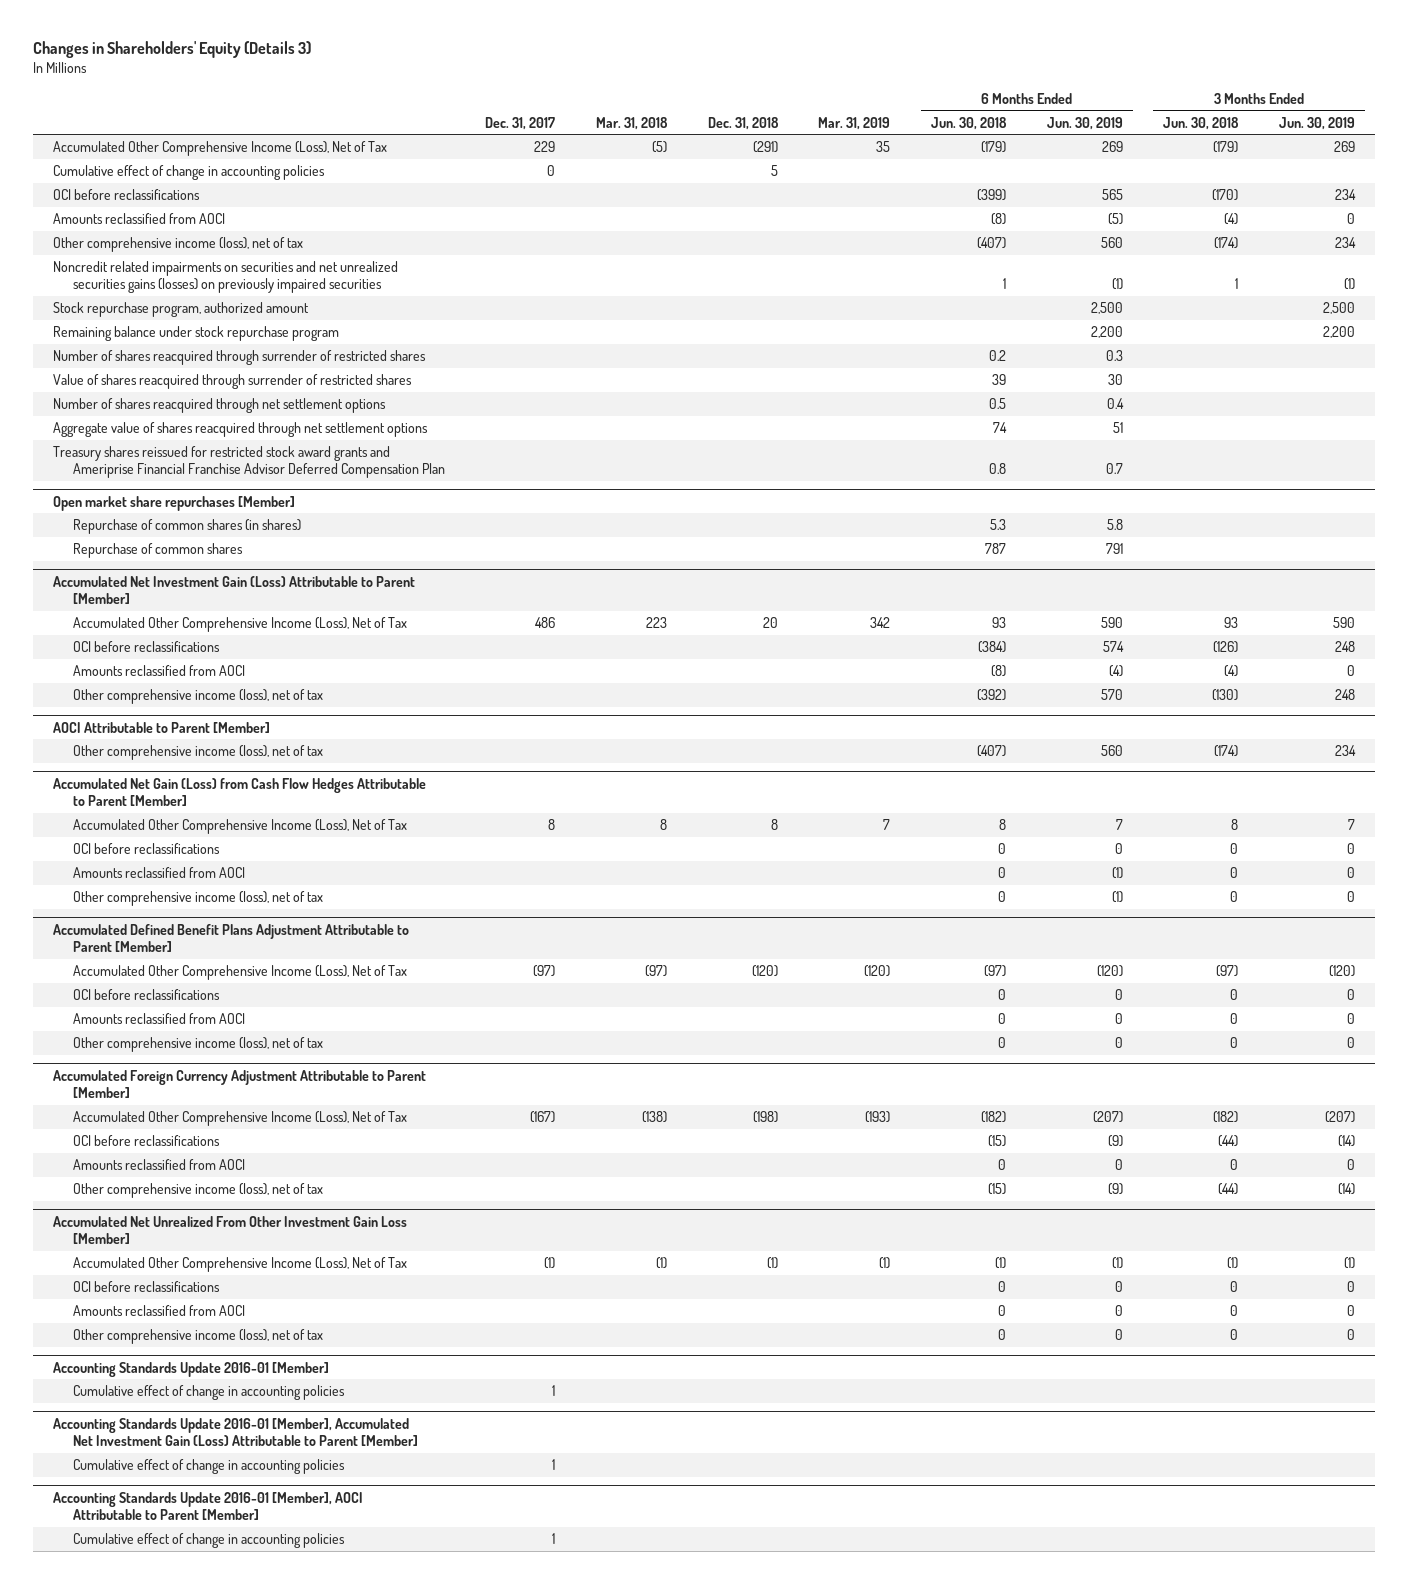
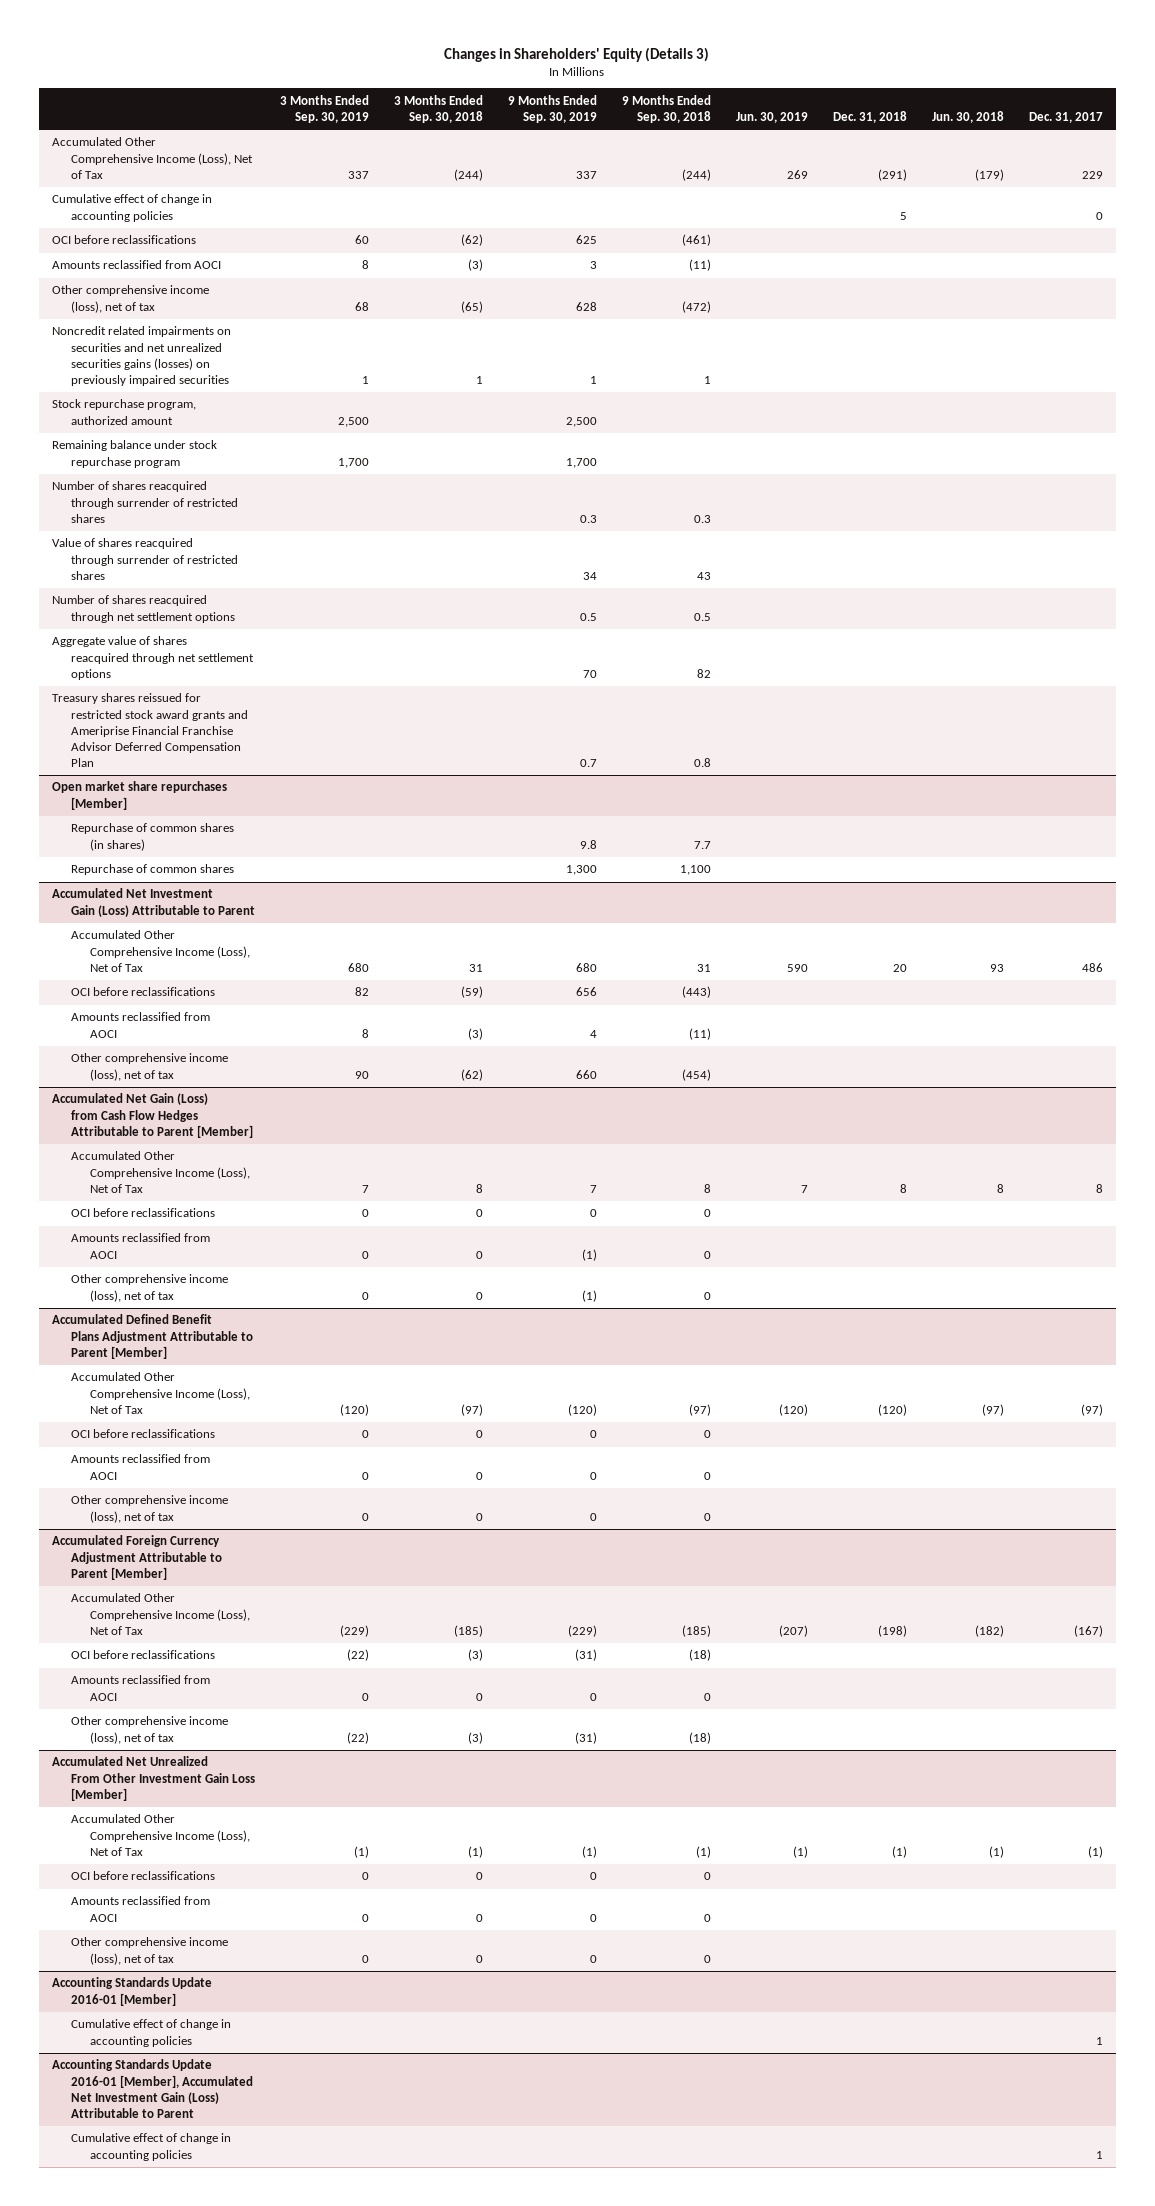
- | Dec. 31, 2017 | Mar. 31, 2018 | Dec. 31, 2018 | Mar. 31, 2019 | 6 Months Ended Jun. 30, 2018 | 6 Months Ended Jun. 30, 2019 | 3 Months Ended Jun. 30, 2018 | 3 Months Ended Jun. 30, 2019
+ | 3 Months Ended Sep. 30, 2019 | 3 Months Ended Sep. 30, 2018 | 9 Months Ended Sep. 30, 2019 | 9 Months Ended Sep. 30, 2018 | Jun. 30, 2019 | Dec. 31, 2018 | Jun. 30, 2018 | Dec. 31, 2017
- Accumulated Net Investment Gain (Loss) Attributable to Parent [Member]
+ Accumulated Net Investment Gain (Loss) Attributable to Parent
- AOCI Attributable to Parent [Member]
- Other comprehensive income (loss), net of tax | | | | | (407) | 560 | (174) | 234
- Accounting Standards Update 2016-01 [Member], Accumulated Net Investment Gain (Loss) Attributable to Parent [Member]
+ Accounting Standards Update 2016-01 [Member], Accumulated Net Investment Gain (Loss) Attributable to Parent
- Accounting Standards Update 2016-01 [Member], AOCI Attributable to Parent [Member]
- Cumulative effect of change in accounting policies | 1 | | | | | | |

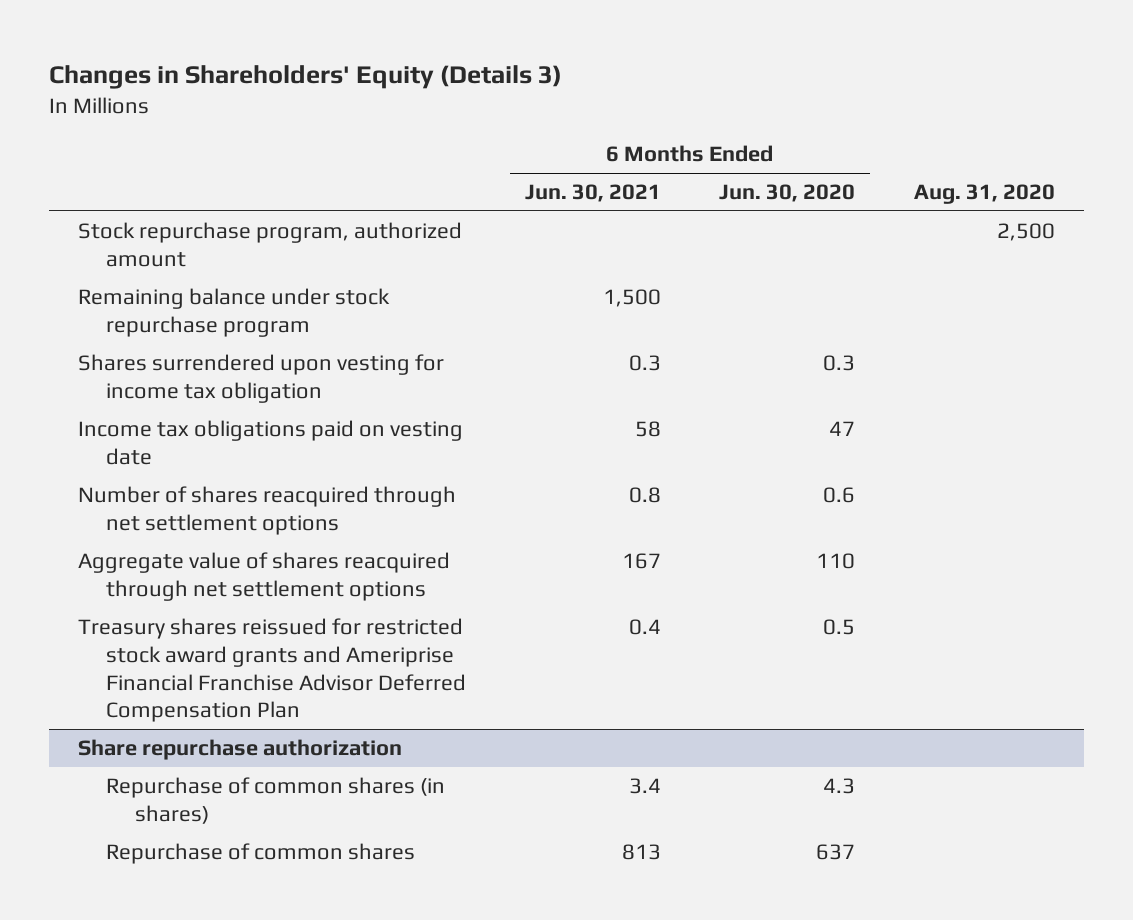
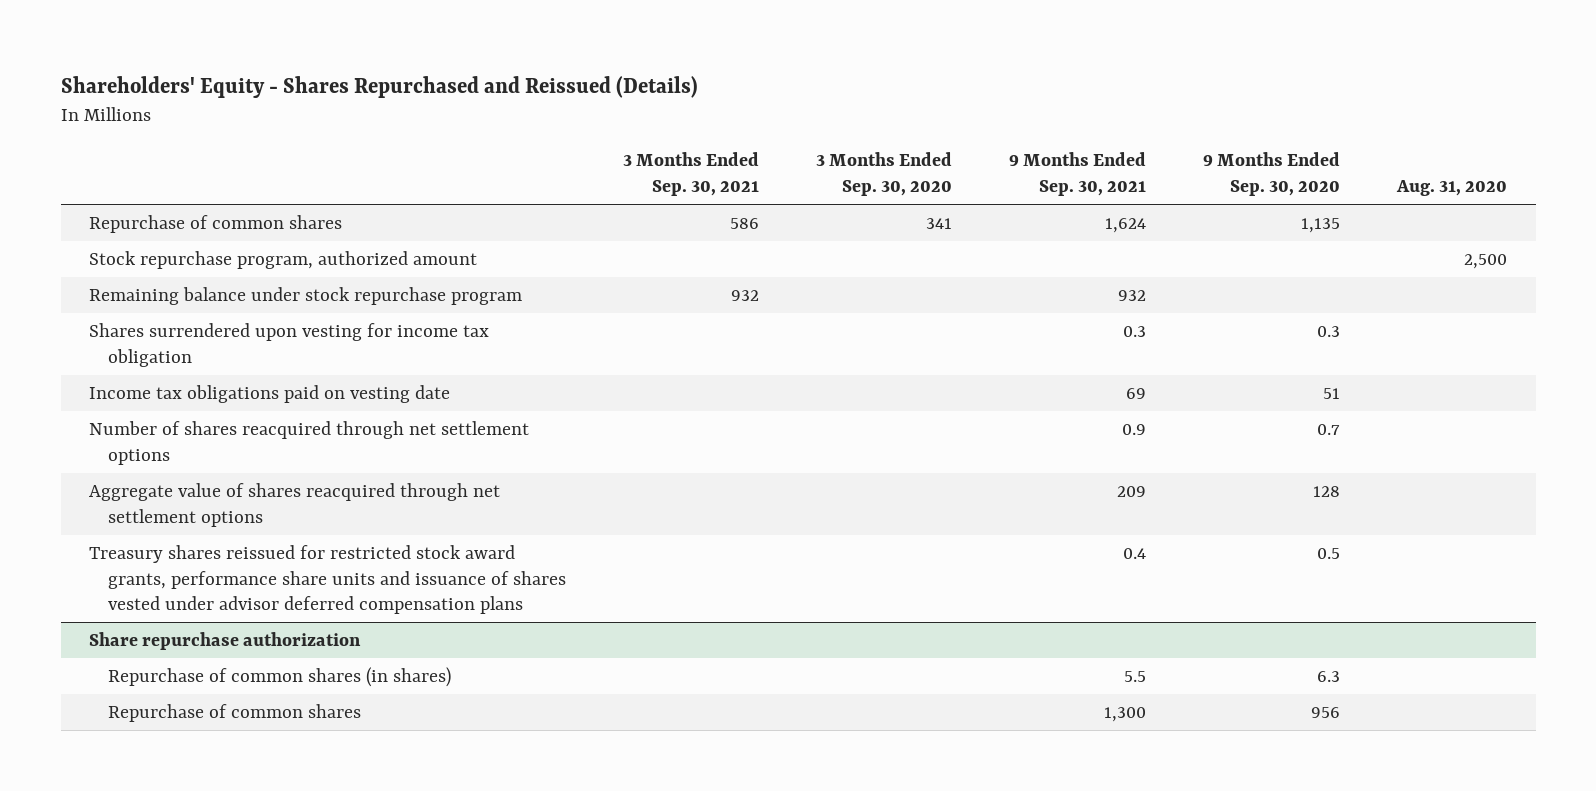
- Changes in Shareholders' Equity (Details 3)
+ Shareholders' Equity - Shares Repurchased and Reissued (Details)
- | 6 Months Ended Jun. 30, 2021 | 6 Months Ended Jun. 30, 2020 | Aug. 31, 2020
+ | 3 Months Ended Sep. 30, 2021 | 3 Months Ended Sep. 30, 2020 | 9 Months Ended Sep. 30, 2021 | 9 Months Ended Sep. 30, 2020 | Aug. 31, 2020
+ Repurchase of common shares | 586 | 341 | 1,624 | 1,135 |
- Treasury shares reissued for restricted stock award grants and Ameriprise Financial Franchise Advisor Deferred Compensation Plan | 0.4 | 0.5 |
+ Treasury shares reissued for restricted stock award grants, performance share units and issuance of shares vested under advisor deferred compensation plans | | | 0.4 | 0.5 |

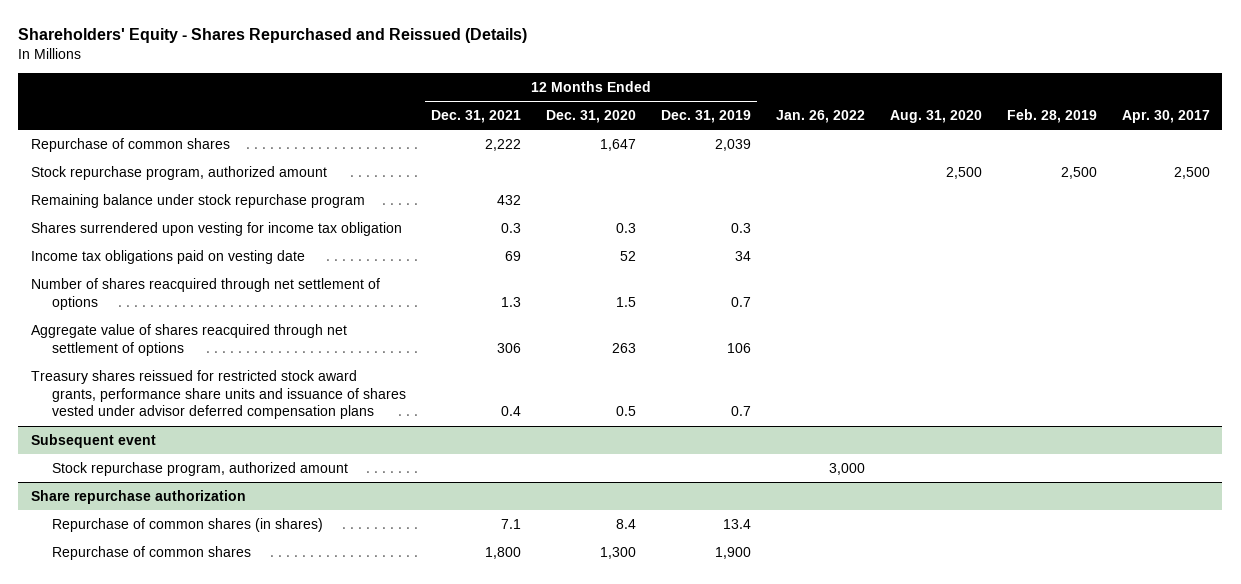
- | 3 Months Ended Sep. 30, 2021 | 3 Months Ended Sep. 30, 2020 | 9 Months Ended Sep. 30, 2021 | 9 Months Ended Sep. 30, 2020 | Aug. 31, 2020
+ | 12 Months Ended Dec. 31, 2021 | 12 Months Ended Dec. 31, 2020 | 12 Months Ended Dec. 31, 2019 | Jan. 26, 2022 | Aug. 31, 2020 | Feb. 28, 2019 | Apr. 30, 2017
- Number of shares reacquired through net settlement options | | | 0.9 | 0.7 |
- Aggregate value of shares reacquired through net settlement options | | | 209 | 128 |
+ Number of shares reacquired through net settlement of options | 1.3 | 1.5 | 0.7 | | | |
+ Aggregate value of shares reacquired through net settlement of options | 306 | 263 | 106 | | | |
+ Subsequent event
+ Stock repurchase program, authorized amount | | | | 3,000 | | |

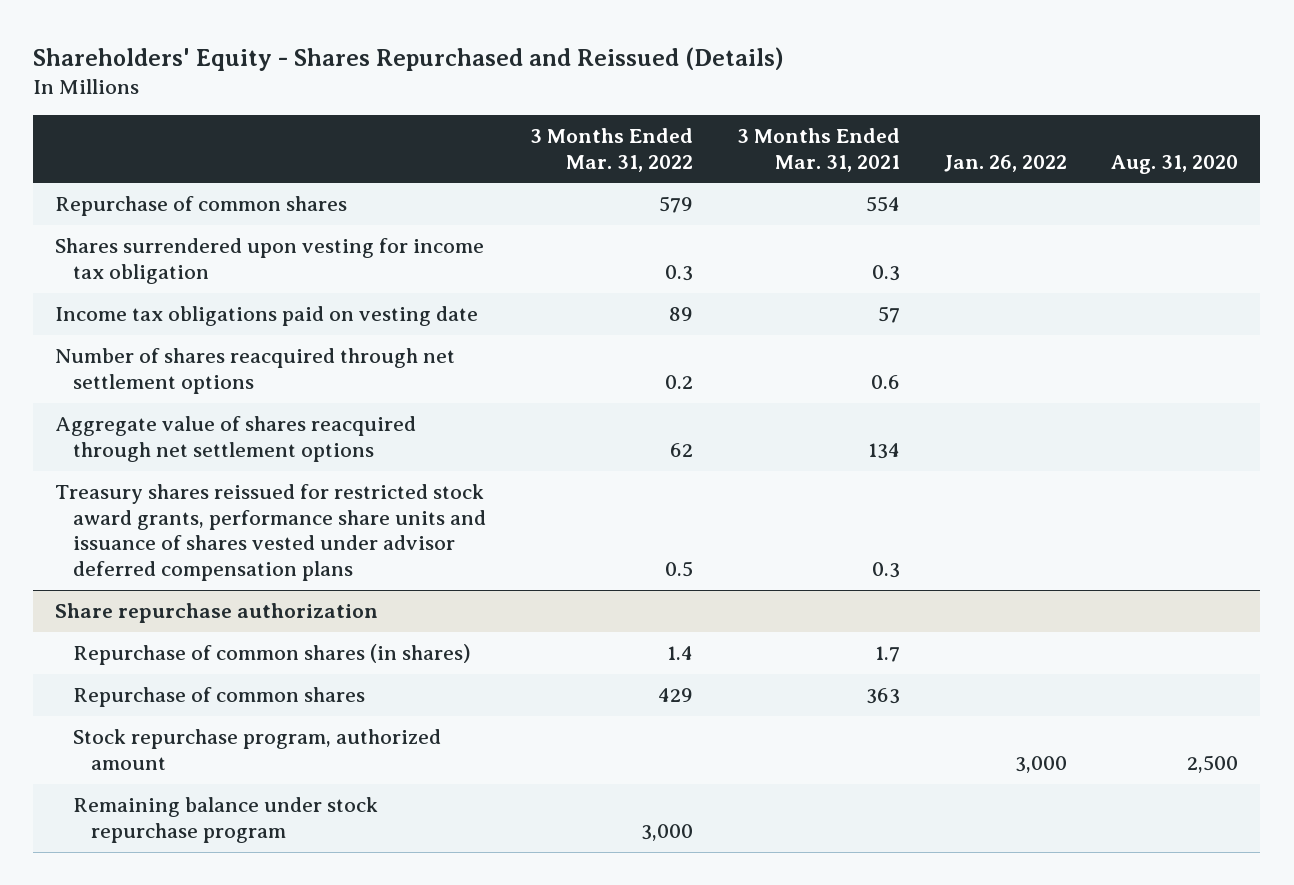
- | 12 Months Ended Dec. 31, 2021 | 12 Months Ended Dec. 31, 2020 | 12 Months Ended Dec. 31, 2019 | Jan. 26, 2022 | Aug. 31, 2020 | Feb. 28, 2019 | Apr. 30, 2017
+ | 3 Months Ended Mar. 31, 2022 | 3 Months Ended Mar. 31, 2021 | Jan. 26, 2022 | Aug. 31, 2020
- Stock repurchase program, authorized amount | | | | | 2,500 | 2,500 | 2,500
- Remaining balance under stock repurchase program | 432 | | | | | |
- Number of shares reacquired through net settlement of options | 1.3 | 1.5 | 0.7 | | | |
- Aggregate value of shares reacquired through net settlement of options | 306 | 263 | 106 | | | |
+ Number of shares reacquired through net settlement options | 0.2 | 0.6 | |
+ Aggregate value of shares reacquired through net settlement options | 62 | 134 | |
- Subsequent event
- Stock repurchase program, authorized amount | | | | 3,000 | | |
@ Share repurchase authorization
+ Stock repurchase program, authorized amount | | | 3,000 | 2,500
+ Remaining balance under stock repurchase program | 3,000 | | |

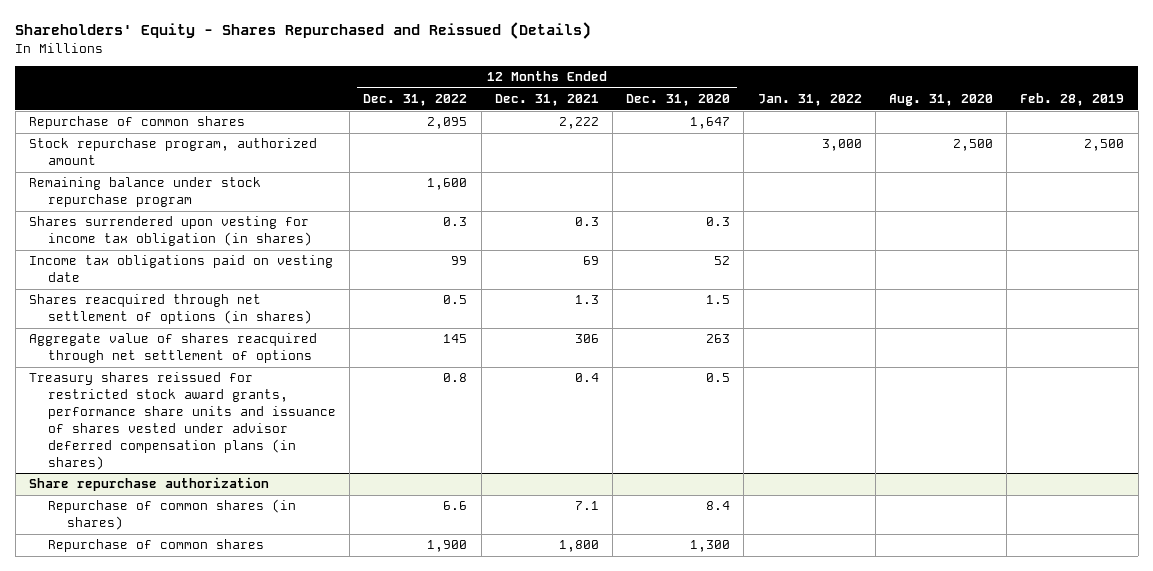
- | 3 Months Ended Mar. 31, 2022 | 3 Months Ended Mar. 31, 2021 | Jan. 26, 2022 | Aug. 31, 2020
+ | 12 Months Ended Dec. 31, 2022 | 12 Months Ended Dec. 31, 2021 | 12 Months Ended Dec. 31, 2020 | Jan. 31, 2022 | Aug. 31, 2020 | Feb. 28, 2019
- Shares surrendered upon vesting for income tax obligation | 0.3 | 0.3 | |
+ Stock repurchase program, authorized amount | | | | 3,000 | 2,500 | 2,500
+ Remaining balance under stock repurchase program | 1,600 | | | | |
+ Shares surrendered upon vesting for income tax obligation (in shares) | 0.3 | 0.3 | 0.3 | | |
- Number of shares reacquired through net settlement options | 0.2 | 0.6 | |
- Aggregate value of shares reacquired through net settlement options | 62 | 134 | |
- Treasury shares reissued for restricted stock award grants, performance share units and issuance of shares vested under advisor deferred compensation plans | 0.5 | 0.3 | |
+ Shares reacquired through net settlement of options (in shares) | 0.5 | 1.3 | 1.5 | | |
+ Aggregate value of shares reacquired through net settlement of options | 145 | 306 | 263 | | |
+ Treasury shares reissued for restricted stock award grants, performance share units and issuance of shares vested under advisor deferred compensation plans (in shares) | 0.8 | 0.4 | 0.5 | | |
@ Share repurchase authorization
- Stock repurchase program, authorized amount | | | 3,000 | 2,500
- Remaining balance under stock repurchase program | 3,000 | | |

